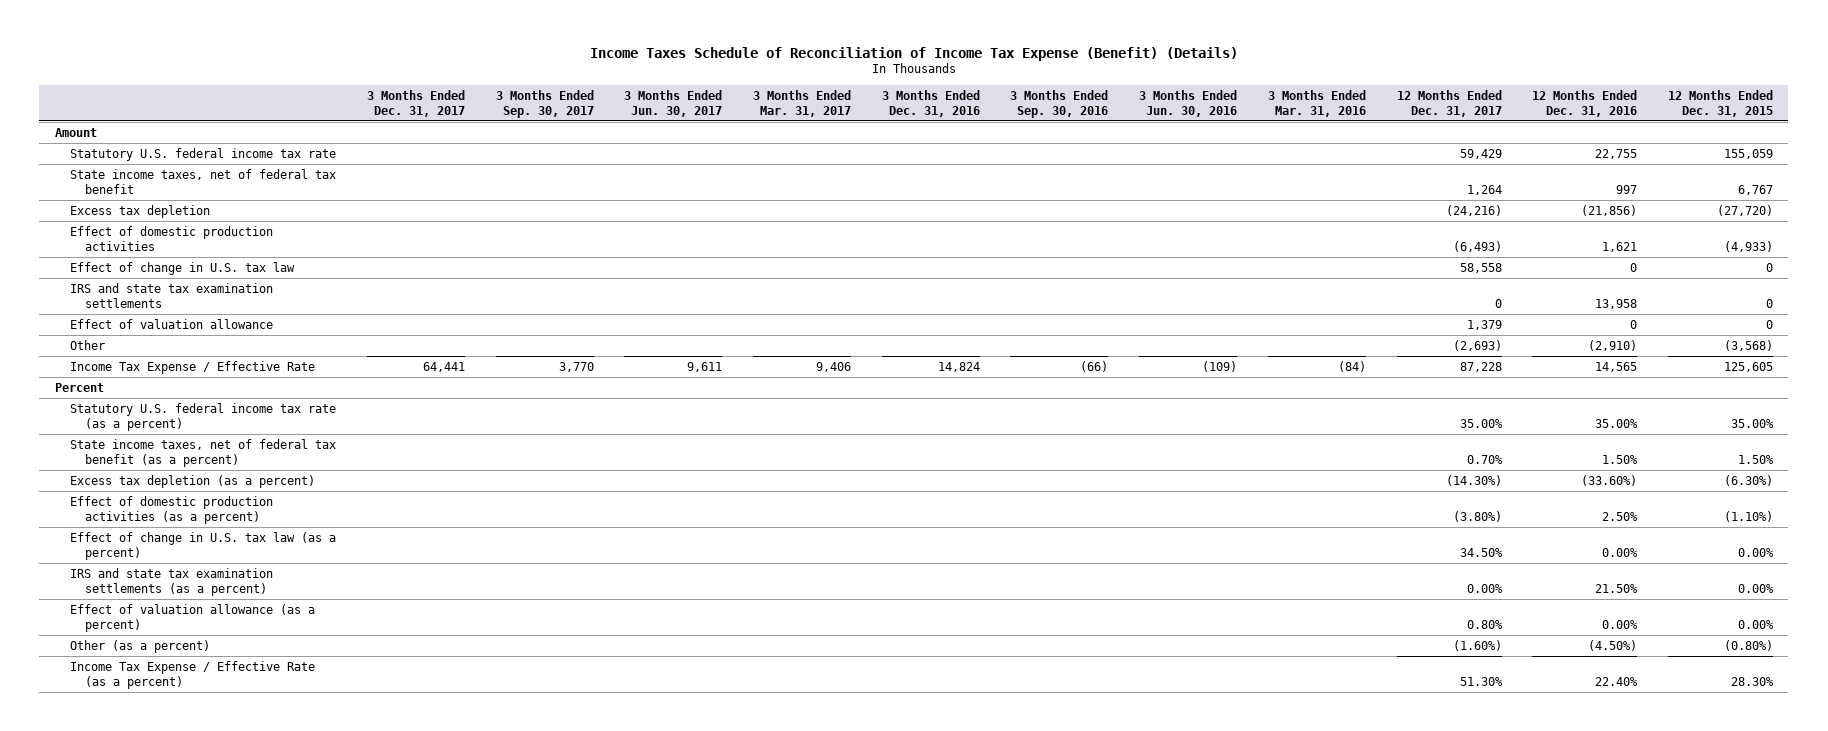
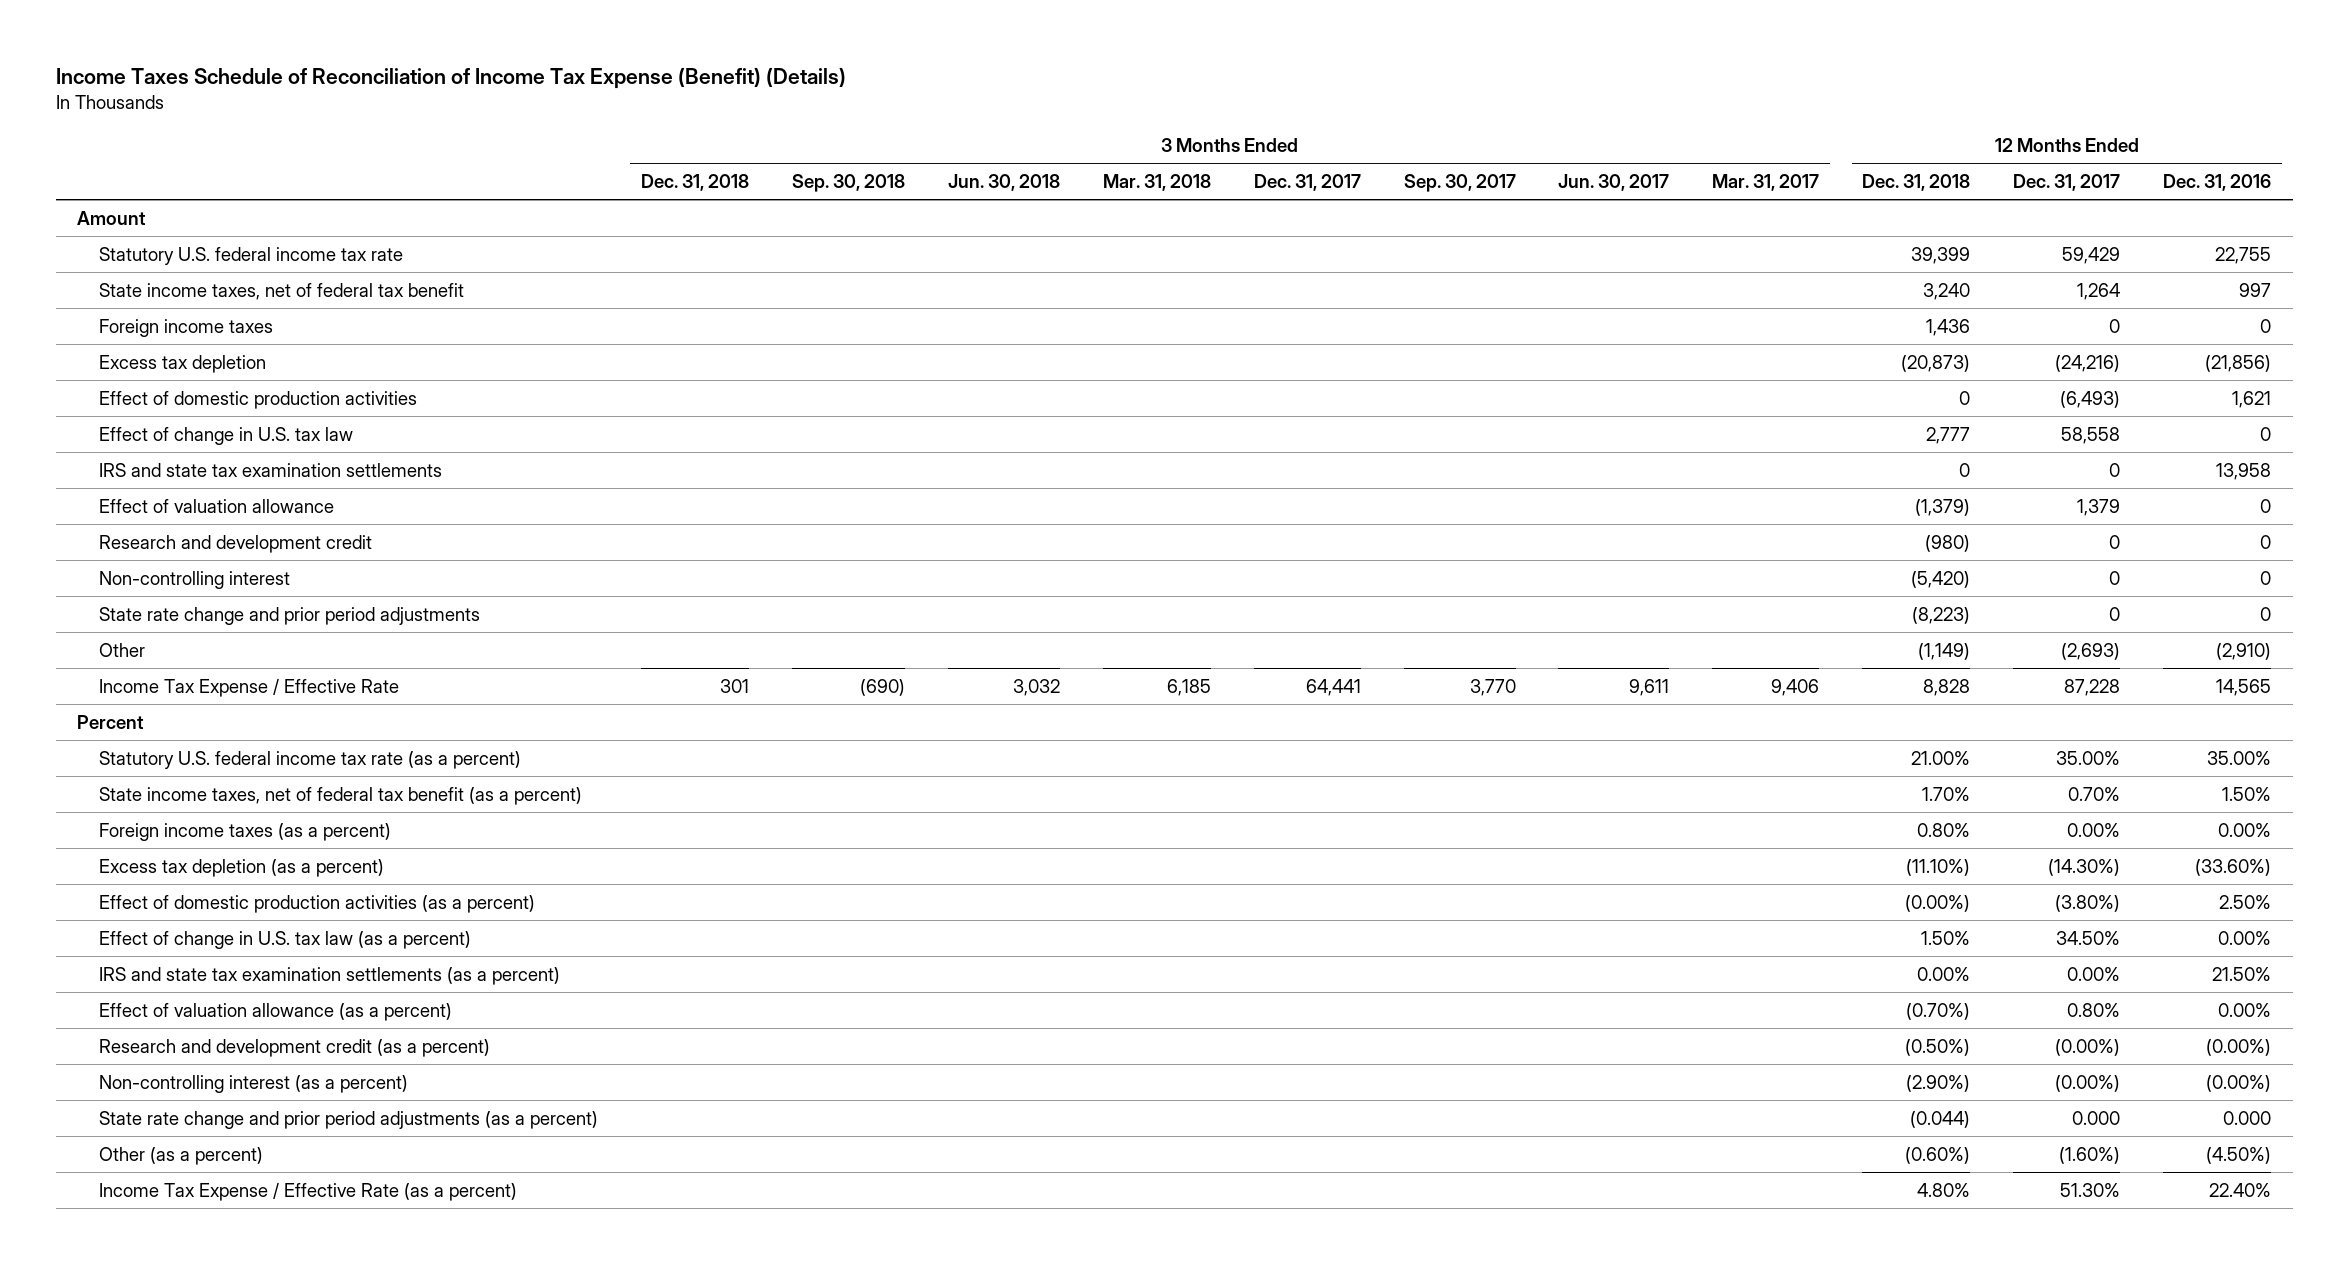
- | 3 Months Ended Dec. 31, 2017 | 3 Months Ended Sep. 30, 2017 | 3 Months Ended Jun. 30, 2017 | 3 Months Ended Mar. 31, 2017 | 3 Months Ended Dec. 31, 2016 | 3 Months Ended Sep. 30, 2016 | 3 Months Ended Jun. 30, 2016 | 3 Months Ended Mar. 31, 2016 | 12 Months Ended Dec. 31, 2017 | 12 Months Ended Dec. 31, 2016 | 12 Months Ended Dec. 31, 2015
+ | 3 Months Ended Dec. 31, 2018 | 3 Months Ended Sep. 30, 2018 | 3 Months Ended Jun. 30, 2018 | 3 Months Ended Mar. 31, 2018 | 3 Months Ended Dec. 31, 2017 | 3 Months Ended Sep. 30, 2017 | 3 Months Ended Jun. 30, 2017 | 3 Months Ended Mar. 31, 2017 | 12 Months Ended Dec. 31, 2018 | 12 Months Ended Dec. 31, 2017 | 12 Months Ended Dec. 31, 2016
+ Foreign income taxes | | | | | | | | | 1,436 | 0 | 0
+ Research and development credit | | | | | | | | | (980) | 0 | 0
+ Non-controlling interest | | | | | | | | | (5,420) | 0 | 0
+ State rate change and prior period adjustments | | | | | | | | | (8,223) | 0 | 0
+ Foreign income taxes (as a percent) | | | | | | | | | 0.80% | 0.00% | 0.00%
+ Research and development credit (as a percent) | | | | | | | | | (0.50%) | (0.00%) | (0.00%)
+ Non-controlling interest (as a percent) | | | | | | | | | (2.90%) | (0.00%) | (0.00%)
+ State rate change and prior period adjustments (as a percent) | | | | | | | | | (0.044) | 0.000 | 0.000

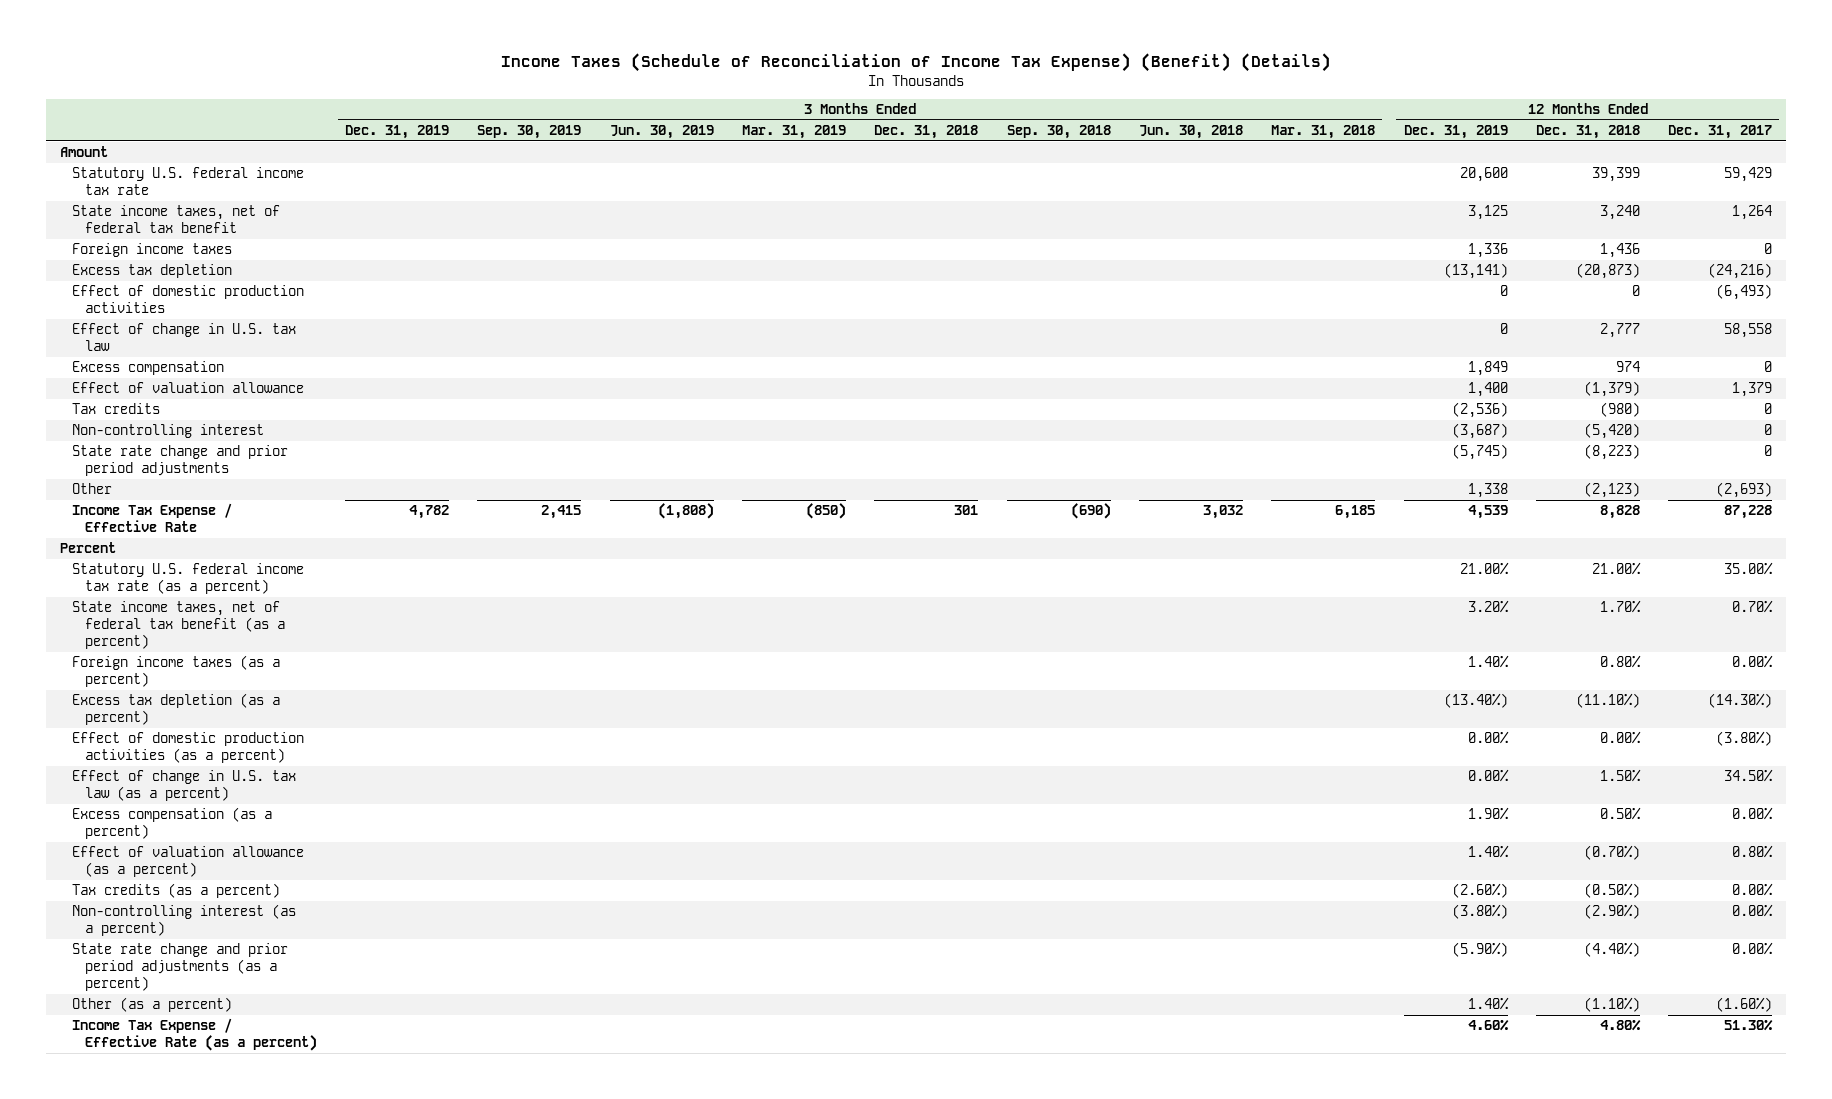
- Income Taxes Schedule of Reconciliation of Income Tax Expense (Benefit) (Details)
+ Income Taxes (Schedule of Reconciliation of Income Tax Expense) (Benefit) (Details)
- | 3 Months Ended Dec. 31, 2018 | 3 Months Ended Sep. 30, 2018 | 3 Months Ended Jun. 30, 2018 | 3 Months Ended Mar. 31, 2018 | 3 Months Ended Dec. 31, 2017 | 3 Months Ended Sep. 30, 2017 | 3 Months Ended Jun. 30, 2017 | 3 Months Ended Mar. 31, 2017 | 12 Months Ended Dec. 31, 2018 | 12 Months Ended Dec. 31, 2017 | 12 Months Ended Dec. 31, 2016
+ | 3 Months Ended Dec. 31, 2019 | 3 Months Ended Sep. 30, 2019 | 3 Months Ended Jun. 30, 2019 | 3 Months Ended Mar. 31, 2019 | 3 Months Ended Dec. 31, 2018 | 3 Months Ended Sep. 30, 2018 | 3 Months Ended Jun. 30, 2018 | 3 Months Ended Mar. 31, 2018 | 12 Months Ended Dec. 31, 2019 | 12 Months Ended Dec. 31, 2018 | 12 Months Ended Dec. 31, 2017
- IRS and state tax examination settlements | | | | | | | | | 0 | 0 | 13,958
+ Excess compensation | | | | | | | | | 1,849 | 974 | 0
- Research and development credit | | | | | | | | | (980) | 0 | 0
+ Tax credits | | | | | | | | | (2,536) | (980) | 0
- Other | | | | | | | | | (1,149) | (2,693) | (2,910)
+ Other | | | | | | | | | 1,338 | (2,123) | (2,693)
- Effect of domestic production activities (as a percent) | | | | | | | | | (0.00%) | (3.80%) | 2.50%
+ Effect of domestic production activities (as a percent) | | | | | | | | | 0.00% | 0.00% | (3.80%)
- IRS and state tax examination settlements (as a percent) | | | | | | | | | 0.00% | 0.00% | 21.50%
+ Excess compensation (as a percent) | | | | | | | | | 1.90% | 0.50% | 0.00%
- Research and development credit (as a percent) | | | | | | | | | (0.50%) | (0.00%) | (0.00%)
- Non-controlling interest (as a percent) | | | | | | | | | (2.90%) | (0.00%) | (0.00%)
- State rate change and prior period adjustments (as a percent) | | | | | | | | | (0.044) | 0.000 | 0.000
- Other (as a percent) | | | | | | | | | (0.60%) | (1.60%) | (4.50%)
+ Tax credits (as a percent) | | | | | | | | | (2.60%) | (0.50%) | 0.00%
+ Non-controlling interest (as a percent) | | | | | | | | | (3.80%) | (2.90%) | 0.00%
+ State rate change and prior period adjustments (as a percent) | | | | | | | | | (5.90%) | (4.40%) | 0.00%
+ Other (as a percent) | | | | | | | | | 1.40% | (1.10%) | (1.60%)

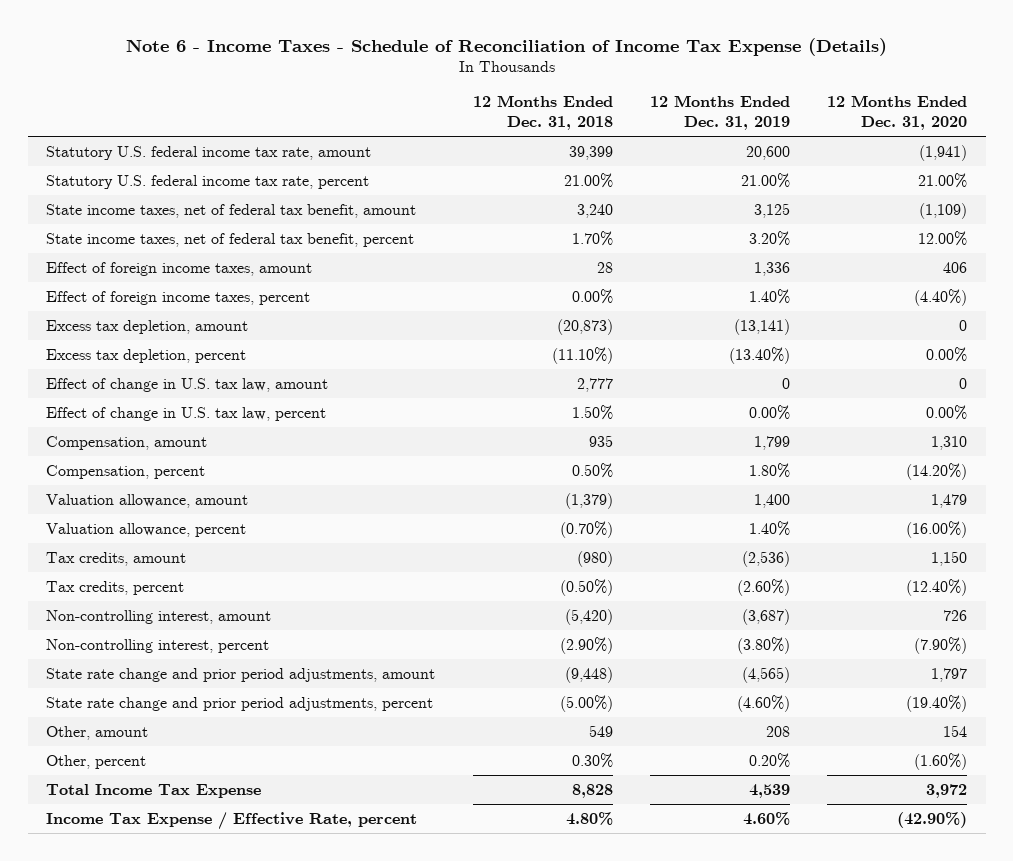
- Income Taxes (Schedule of Reconciliation of Income Tax Expense) (Benefit) (Details)
+ Note 6 - Income Taxes - Schedule of Reconciliation of Income Tax Expense (Details)
- | 3 Months Ended Dec. 31, 2019 | 3 Months Ended Sep. 30, 2019 | 3 Months Ended Jun. 30, 2019 | 3 Months Ended Mar. 31, 2019 | 3 Months Ended Dec. 31, 2018 | 3 Months Ended Sep. 30, 2018 | 3 Months Ended Jun. 30, 2018 | 3 Months Ended Mar. 31, 2018 | 12 Months Ended Dec. 31, 2019 | 12 Months Ended Dec. 31, 2018 | 12 Months Ended Dec. 31, 2017
+ | 12 Months Ended Dec. 31, 2018 | 12 Months Ended Dec. 31, 2019 | 12 Months Ended Dec. 31, 2020
- Amount
- Statutory U.S. federal income tax rate | | | | | | | | | 20,600 | 39,399 | 59,429
- State income taxes, net of federal tax benefit | | | | | | | | | 3,125 | 3,240 | 1,264
- Foreign income taxes | | | | | | | | | 1,336 | 1,436 | 0
- Excess tax depletion | | | | | | | | | (13,141) | (20,873) | (24,216)
- Effect of domestic production activities | | | | | | | | | 0 | 0 | (6,493)
- Effect of change in U.S. tax law | | | | | | | | | 0 | 2,777 | 58,558
- Excess compensation | | | | | | | | | 1,849 | 974 | 0
- Effect of valuation allowance | | | | | | | | | 1,400 | (1,379) | 1,379
- Tax credits | | | | | | | | | (2,536) | (980) | 0
- Non-controlling interest | | | | | | | | | (3,687) | (5,420) | 0
- State rate change and prior period adjustments | | | | | | | | | (5,745) | (8,223) | 0
- Other | | | | | | | | | 1,338 | (2,123) | (2,693)
- Income Tax Expense / Effective Rate | 4,782 | 2,415 | (1,808) | (850) | 301 | (690) | 3,032 | 6,185 | 4,539 | 8,828 | 87,228
- Percent
- Statutory U.S. federal income tax rate (as a percent) | | | | | | | | | 21.00% | 21.00% | 35.00%
- State income taxes, net of federal tax benefit (as a percent) | | | | | | | | | 3.20% | 1.70% | 0.70%
- Foreign income taxes (as a percent) | | | | | | | | | 1.40% | 0.80% | 0.00%
- Excess tax depletion (as a percent) | | | | | | | | | (13.40%) | (11.10%) | (14.30%)
- Effect of domestic production activities (as a percent) | | | | | | | | | 0.00% | 0.00% | (3.80%)
- Effect of change in U.S. tax law (as a percent) | | | | | | | | | 0.00% | 1.50% | 34.50%
- Excess compensation (as a percent) | | | | | | | | | 1.90% | 0.50% | 0.00%
- Effect of valuation allowance (as a percent) | | | | | | | | | 1.40% | (0.70%) | 0.80%
- Tax credits (as a percent) | | | | | | | | | (2.60%) | (0.50%) | 0.00%
- Non-controlling interest (as a percent) | | | | | | | | | (3.80%) | (2.90%) | 0.00%
- State rate change and prior period adjustments (as a percent) | | | | | | | | | (5.90%) | (4.40%) | 0.00%
- Other (as a percent) | | | | | | | | | 1.40% | (1.10%) | (1.60%)
- Income Tax Expense / Effective Rate (as a percent) | | | | | | | | | 4.60% | 4.80% | 51.30%
+ Statutory U.S. federal income tax rate, amount | 39,399 | 20,600 | (1,941)
+ Statutory U.S. federal income tax rate, percent | 21.00% | 21.00% | 21.00%
+ State income taxes, net of federal tax benefit, amount | 3,240 | 3,125 | (1,109)
+ State income taxes, net of federal tax benefit, percent | 1.70% | 3.20% | 12.00%
+ Effect of foreign income taxes, amount | 28 | 1,336 | 406
+ Effect of foreign income taxes, percent | 0.00% | 1.40% | (4.40%)
+ Excess tax depletion, amount | (20,873) | (13,141) | 0
+ Excess tax depletion, percent | (11.10%) | (13.40%) | 0.00%
+ Effect of change in U.S. tax law, amount | 2,777 | 0 | 0
+ Effect of change in U.S. tax law, percent | 1.50% | 0.00% | 0.00%
+ Compensation, amount | 935 | 1,799 | 1,310
+ Compensation, percent | 0.50% | 1.80% | (14.20%)
+ Valuation allowance, amount | (1,379) | 1,400 | 1,479
+ Valuation allowance, percent | (0.70%) | 1.40% | (16.00%)
+ Tax credits, amount | (980) | (2,536) | 1,150
+ Tax credits, percent | (0.50%) | (2.60%) | (12.40%)
+ Non-controlling interest, amount | (5,420) | (3,687) | 726
+ Non-controlling interest, percent | (2.90%) | (3.80%) | (7.90%)
+ State rate change and prior period adjustments, amount | (9,448) | (4,565) | 1,797
+ State rate change and prior period adjustments, percent | (5.00%) | (4.60%) | (19.40%)
+ Other, amount | 549 | 208 | 154
+ Other, percent | 0.30% | 0.20% | (1.60%)
+ Total Income Tax Expense | 8,828 | 4,539 | 3,972
+ Income Tax Expense / Effective Rate, percent | 4.80% | 4.60% | (42.90%)

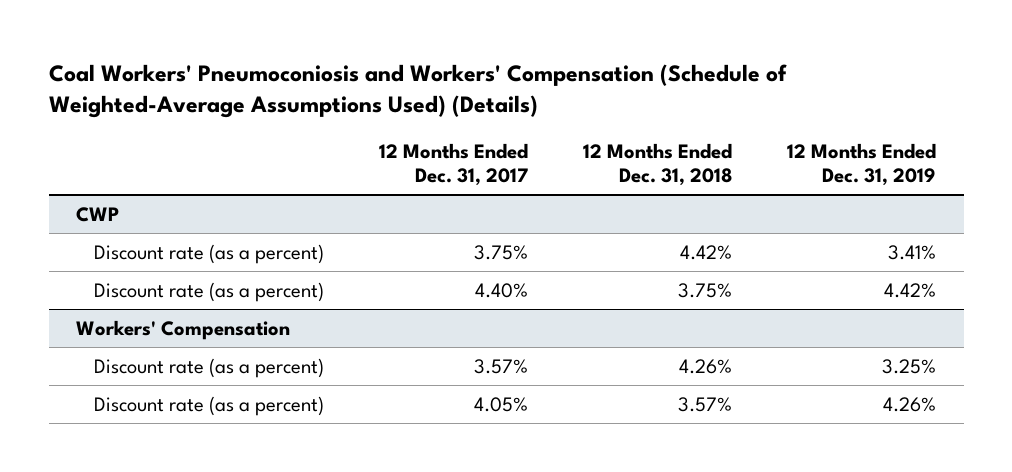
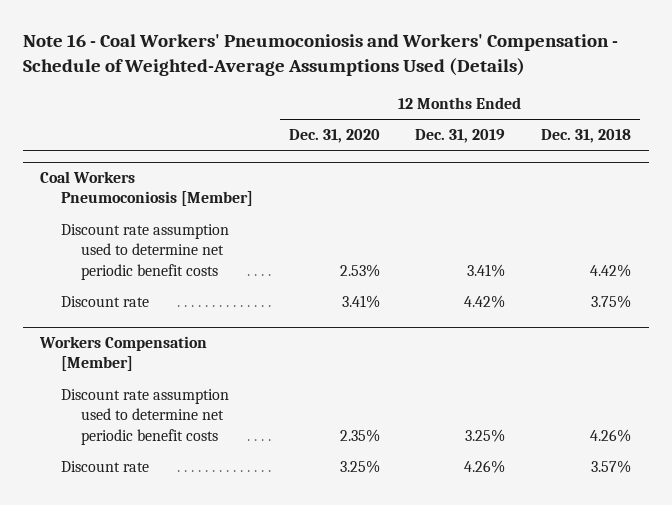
- Coal Workers' Pneumoconiosis and Workers' Compensation (Schedule of Weighted-Average Assumptions Used) (Details)
+ Note 16 - Coal Workers' Pneumoconiosis and Workers' Compensation - Schedule of Weighted-Average Assumptions Used (Details)
- | 12 Months Ended Dec. 31, 2017 | 12 Months Ended Dec. 31, 2018 | 12 Months Ended Dec. 31, 2019
+ | 12 Months Ended Dec. 31, 2020 | 12 Months Ended Dec. 31, 2019 | 12 Months Ended Dec. 31, 2018
- CWP
- Discount rate (as a percent) | 3.75% | 4.42% | 3.41%
- Discount rate (as a percent) | 4.40% | 3.75% | 4.42%
- Workers' Compensation
- Discount rate (as a percent) | 3.57% | 4.26% | 3.25%
- Discount rate (as a percent) | 4.05% | 3.57% | 4.26%
+ Coal Workers Pneumoconiosis [Member]
+ Discount rate assumption used to determine net periodic benefit costs | 2.53% | 3.41% | 4.42%
+ Discount rate | 3.41% | 4.42% | 3.75%
+ Workers Compensation [Member]
+ Discount rate assumption used to determine net periodic benefit costs | 2.35% | 3.25% | 4.26%
+ Discount rate | 3.25% | 4.26% | 3.57%

